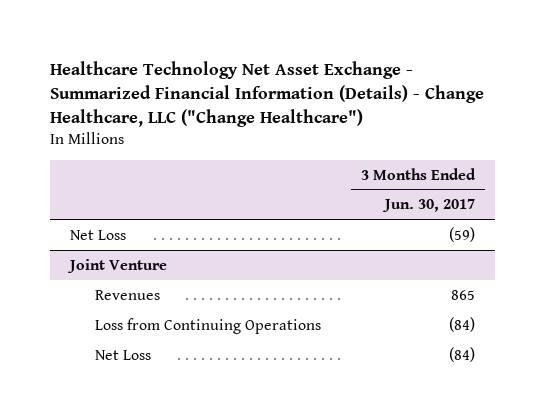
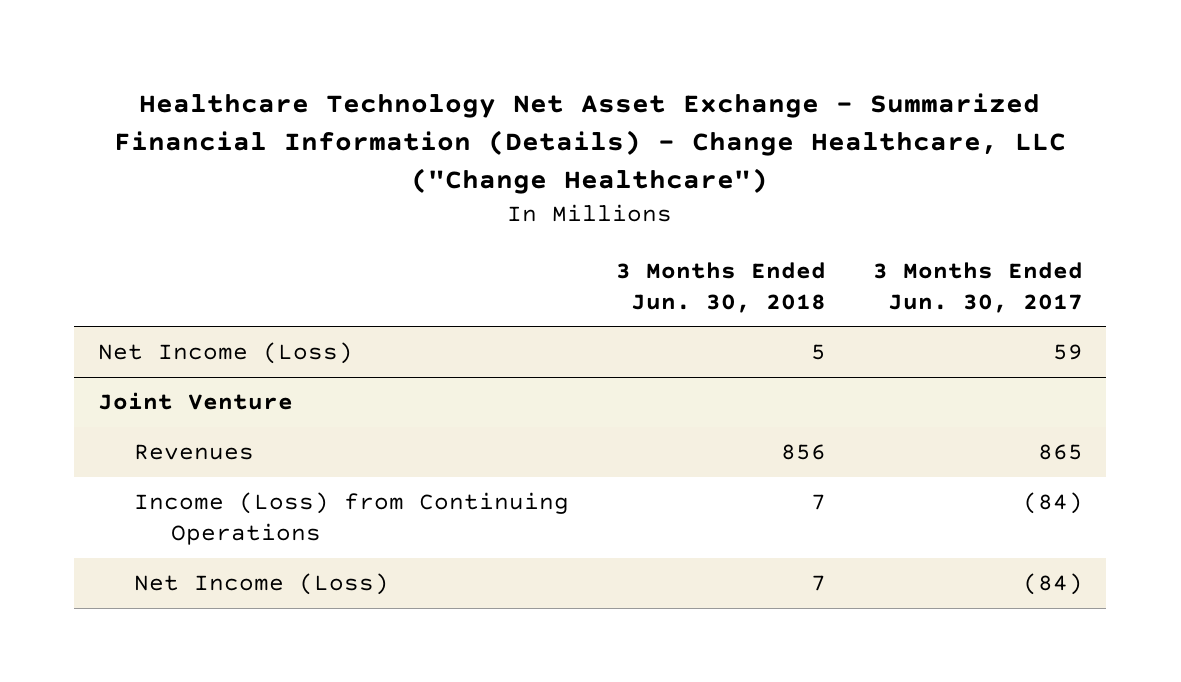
- | 3 Months Ended Jun. 30, 2017
+ | 3 Months Ended Jun. 30, 2018 | 3 Months Ended Jun. 30, 2017
- Net Loss | (59)
+ Net Income (Loss) | 5 | 59
@ Joint Venture
- Loss from Continuing Operations | (84)
- Net Loss | (84)
+ Income (Loss) from Continuing Operations | 7 | (84)
+ Net Income (Loss) | 7 | (84)

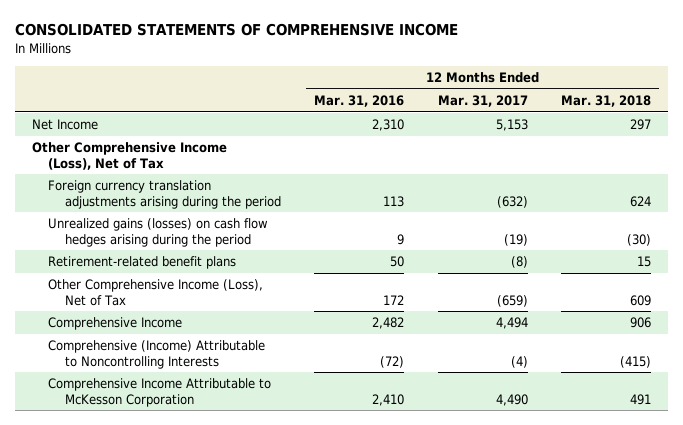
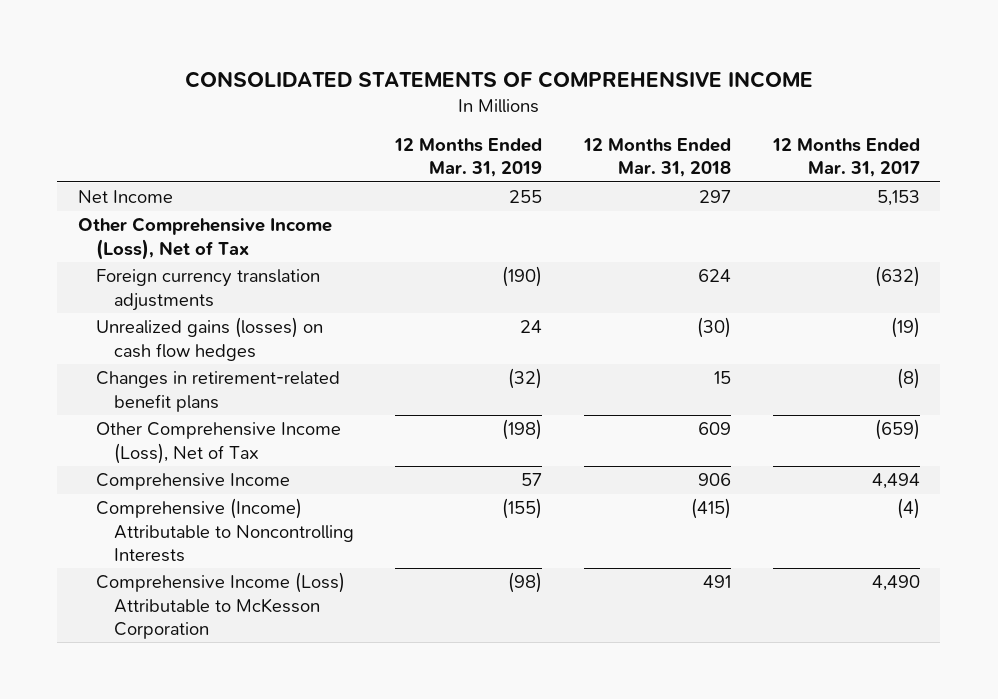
- | 12 Months Ended Mar. 31, 2016 | 12 Months Ended Mar. 31, 2017 | 12 Months Ended Mar. 31, 2018
+ | 12 Months Ended Mar. 31, 2019 | 12 Months Ended Mar. 31, 2018 | 12 Months Ended Mar. 31, 2017
- Foreign currency translation adjustments arising during the period | 113 | (632) | 624
- Unrealized gains (losses) on cash flow hedges arising during the period | 9 | (19) | (30)
- Retirement-related benefit plans | 50 | (8) | 15
+ Foreign currency translation adjustments | (190) | 624 | (632)
+ Unrealized gains (losses) on cash flow hedges | 24 | (30) | (19)
+ Changes in retirement-related benefit plans | (32) | 15 | (8)
- Comprehensive Income Attributable to McKesson Corporation | 2,410 | 4,490 | 491
+ Comprehensive Income (Loss) Attributable to McKesson Corporation | (98) | 491 | 4,490

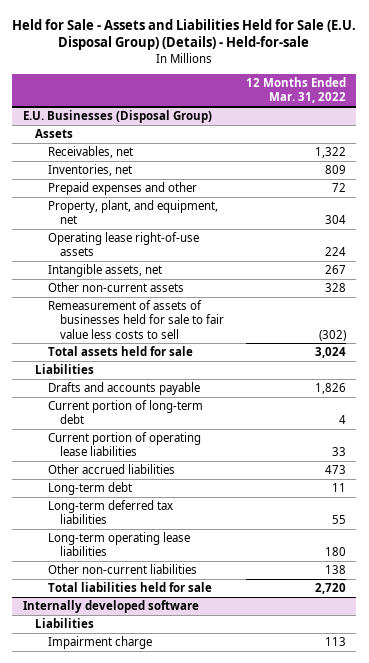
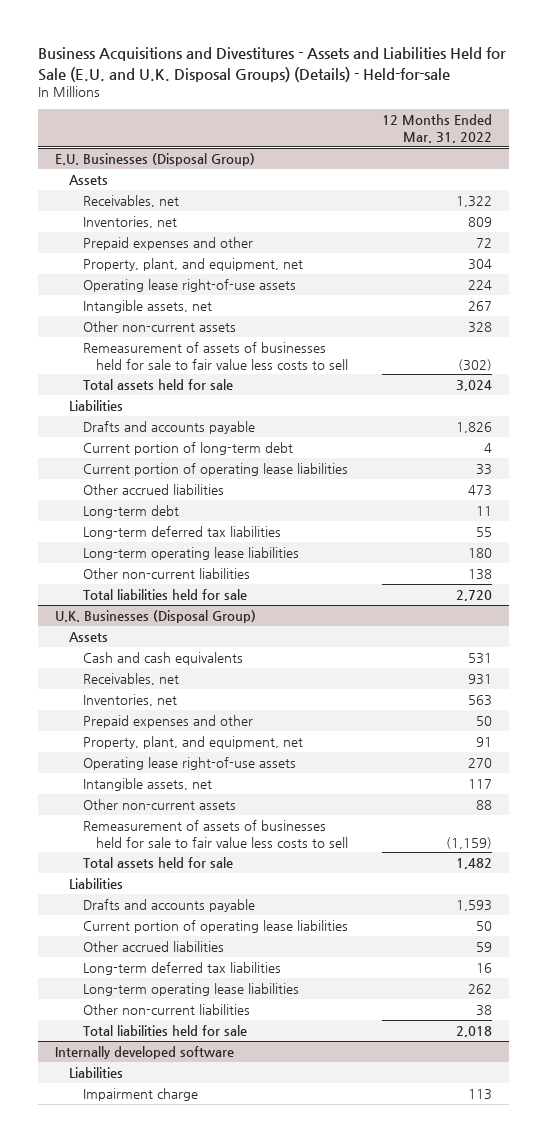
- Held for Sale - Assets and Liabilities Held for Sale (E.U. Disposal Group) (Details) - Held-for-sale
+ Business Acquisitions and Divestitures - Assets and Liabilities Held for Sale (E.U. and U.K. Disposal Groups) (Details) - Held-for-sale
+ U.K. Businesses (Disposal Group)
+ Assets
+ Cash and cash equivalents | 531
+ Receivables, net | 931
+ Inventories, net | 563
+ Prepaid expenses and other | 50
+ Property, plant, and equipment, net | 91
+ Operating lease right-of-use assets | 270
+ Intangible assets, net | 117
+ Other non-current assets | 88
+ Remeasurement of assets of businesses held for sale to fair value less costs to sell | (1,159)
+ Total assets held for sale | 1,482
+ Liabilities
+ Drafts and accounts payable | 1,593
+ Current portion of operating lease liabilities | 50
+ Other accrued liabilities | 59
+ Long-term deferred tax liabilities | 16
+ Long-term operating lease liabilities | 262
+ Other non-current liabilities | 38
+ Total liabilities held for sale | 2,018

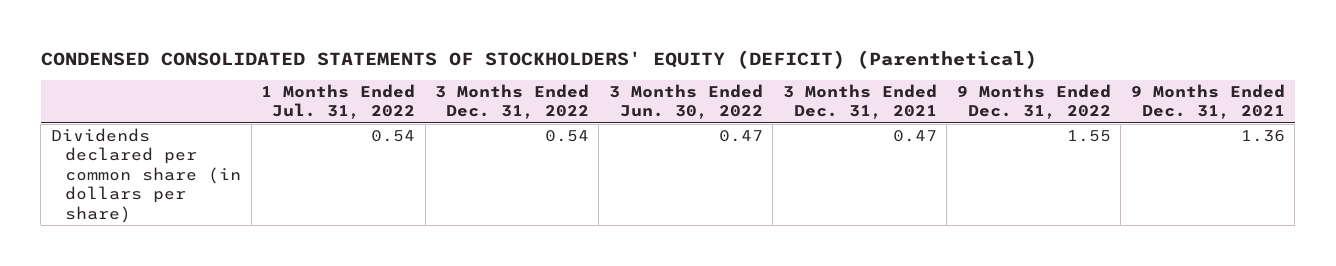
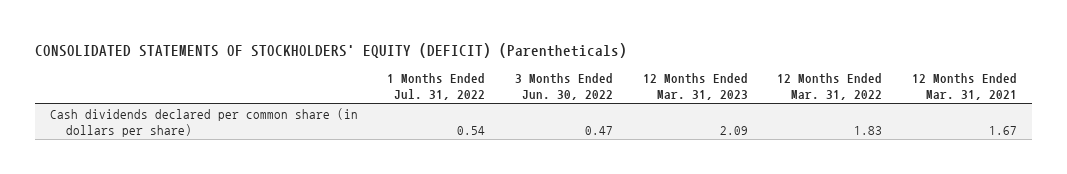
- CONDENSED CONSOLIDATED STATEMENTS OF STOCKHOLDERS' EQUITY (DEFICIT) (Parenthetical)
+ CONSOLIDATED STATEMENTS OF STOCKHOLDERS' EQUITY (DEFICIT) (Parentheticals)
- | 1 Months Ended Jul. 31, 2022 | 3 Months Ended Dec. 31, 2022 | 3 Months Ended Jun. 30, 2022 | 3 Months Ended Dec. 31, 2021 | 9 Months Ended Dec. 31, 2022 | 9 Months Ended Dec. 31, 2021
+ | 1 Months Ended Jul. 31, 2022 | 3 Months Ended Jun. 30, 2022 | 12 Months Ended Mar. 31, 2023 | 12 Months Ended Mar. 31, 2022 | 12 Months Ended Mar. 31, 2021
- Dividends declared per common share (in dollars per share) | 0.54 | 0.54 | 0.47 | 0.47 | 1.55 | 1.36
+ Cash dividends declared per common share (in dollars per share) | 0.54 | 0.47 | 2.09 | 1.83 | 1.67

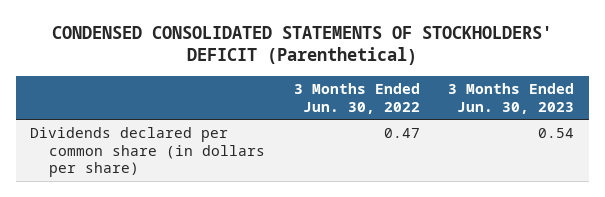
- CONSOLIDATED STATEMENTS OF STOCKHOLDERS' EQUITY (DEFICIT) (Parentheticals)
+ CONDENSED CONSOLIDATED STATEMENTS OF STOCKHOLDERS' DEFICIT (Parenthetical)
- | 1 Months Ended Jul. 31, 2022 | 3 Months Ended Jun. 30, 2022 | 12 Months Ended Mar. 31, 2023 | 12 Months Ended Mar. 31, 2022 | 12 Months Ended Mar. 31, 2021
+ | 3 Months Ended Jun. 30, 2022 | 3 Months Ended Jun. 30, 2023
- Cash dividends declared per common share (in dollars per share) | 0.54 | 0.47 | 2.09 | 1.83 | 1.67
+ Dividends declared per common share (in dollars per share) | 0.47 | 0.54

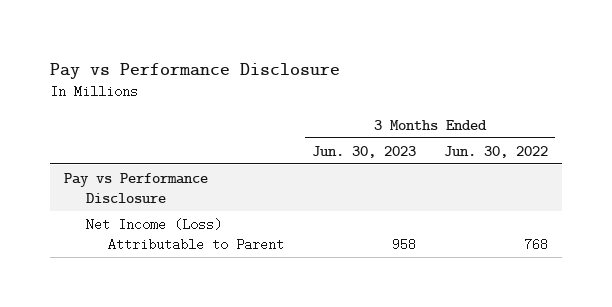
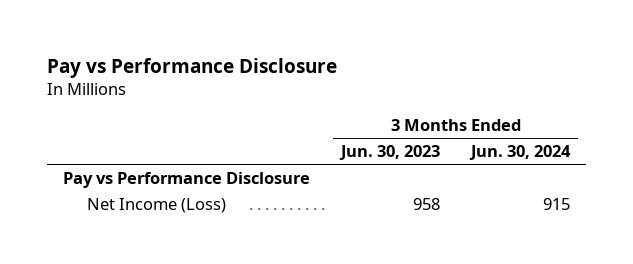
- | 3 Months Ended Jun. 30, 2023 | 3 Months Ended Jun. 30, 2022
+ | 3 Months Ended Jun. 30, 2023 | 3 Months Ended Jun. 30, 2024
- Net Income (Loss) Attributable to Parent | 958 | 768
+ Net Income (Loss) | 958 | 915

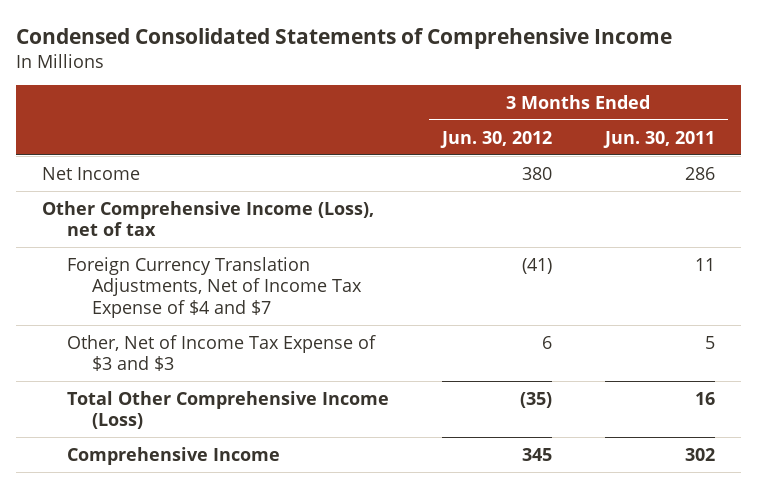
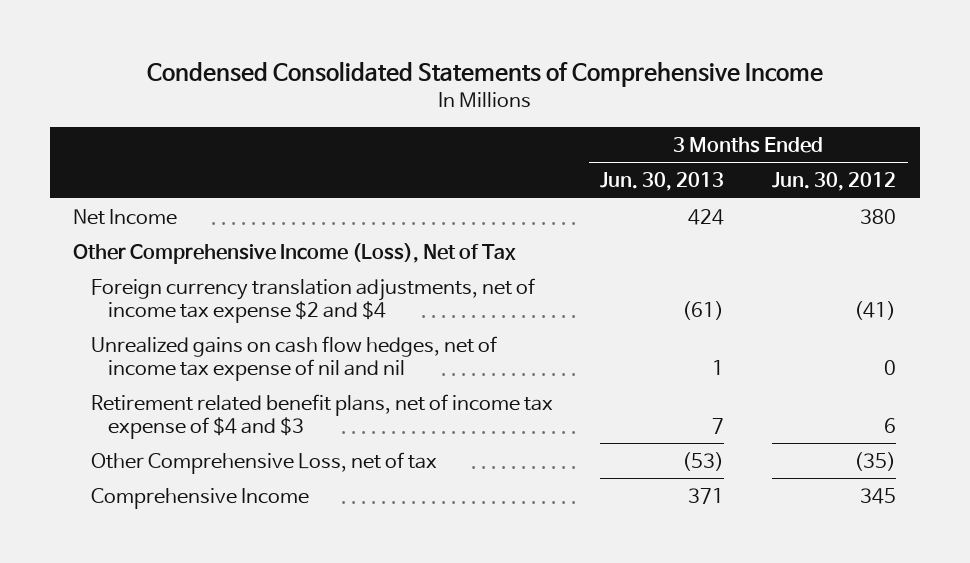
- | 3 Months Ended Jun. 30, 2012 | 3 Months Ended Jun. 30, 2011
+ | 3 Months Ended Jun. 30, 2013 | 3 Months Ended Jun. 30, 2012
- Other Comprehensive Income (Loss), net of tax
- Foreign Currency Translation Adjustments, Net of Income Tax Expense of $4 and $7 | (41) | 11
- Other, Net of Income Tax Expense of $3 and $3 | 6 | 5
- Total Other Comprehensive Income (Loss) | (35) | 16
+ Other Comprehensive Income (Loss), Net of Tax
+ Foreign currency translation adjustments, net of income tax expense $2 and $4 | (61) | (41)
+ Unrealized gains on cash flow hedges, net of income tax expense of nil and nil | 1 | 0
+ Retirement related benefit plans, net of income tax expense of $4 and $3 | 7 | 6
+ Other Comprehensive Loss, net of tax | (53) | (35)

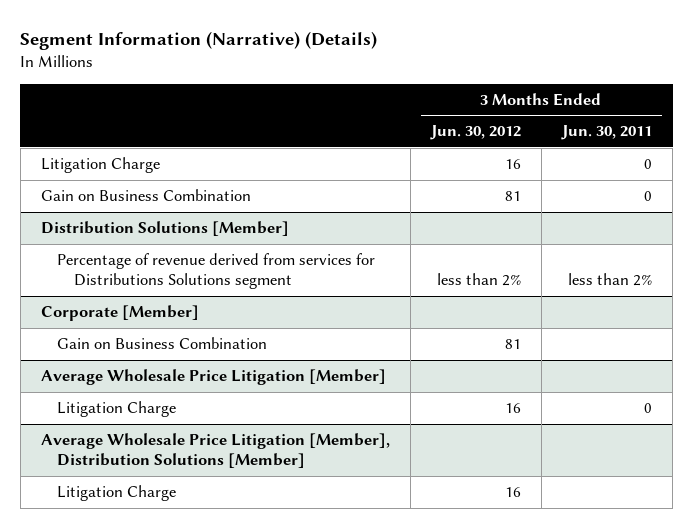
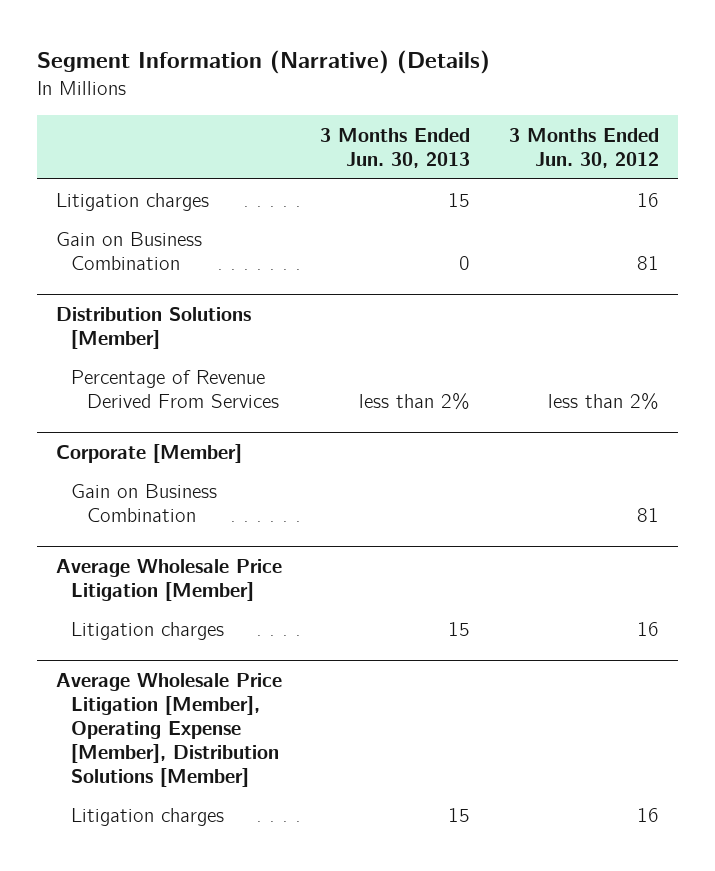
- | 3 Months Ended Jun. 30, 2012 | 3 Months Ended Jun. 30, 2011
+ | 3 Months Ended Jun. 30, 2013 | 3 Months Ended Jun. 30, 2012
- Litigation Charge | 16 | 0
+ Litigation charges | 15 | 16
@ Distribution Solutions [Member]
- Percentage of revenue derived from services for Distributions Solutions segment | less than 2% | less than 2%
+ Percentage of Revenue Derived From Services | less than 2% | less than 2%
@ Average Wholesale Price Litigation [Member]
- Litigation Charge | 16 | 0
- Average Wholesale Price Litigation [Member], Distribution Solutions [Member]
- Litigation Charge | 16 |
@ Average Wholesale Price Litigation [Member]
+ Litigation charges | 15 | 16
+ Average Wholesale Price Litigation [Member], Operating Expense [Member], Distribution Solutions [Member]
+ Litigation charges | 15 | 16

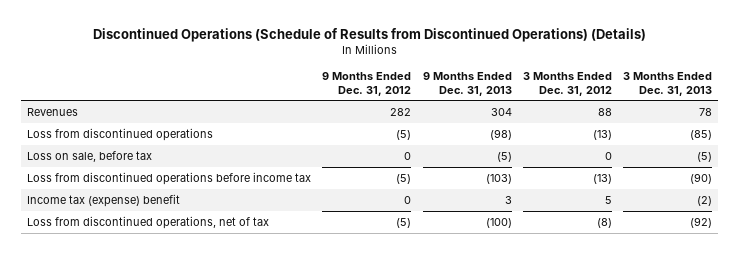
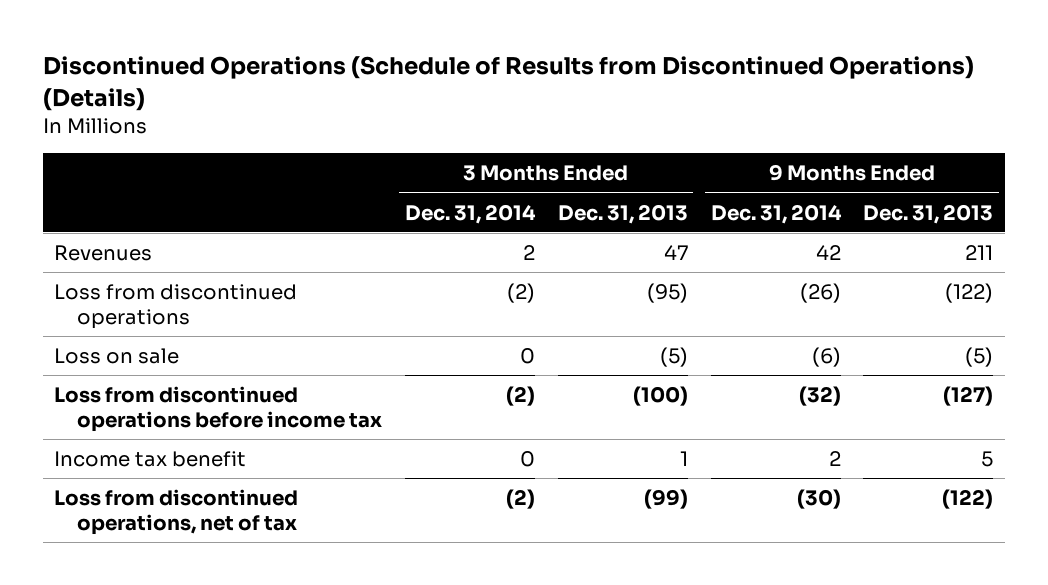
- | 9 Months Ended Dec. 31, 2012 | 9 Months Ended Dec. 31, 2013 | 3 Months Ended Dec. 31, 2012 | 3 Months Ended Dec. 31, 2013
+ | 3 Months Ended Dec. 31, 2014 | 3 Months Ended Dec. 31, 2013 | 9 Months Ended Dec. 31, 2014 | 9 Months Ended Dec. 31, 2013
- Revenues | 282 | 304 | 88 | 78
- Loss from discontinued operations | (5) | (98) | (13) | (85)
- Loss on sale, before tax | 0 | (5) | 0 | (5)
- Loss from discontinued operations before income tax | (5) | (103) | (13) | (90)
- Income tax (expense) benefit | 0 | 3 | 5 | (2)
- Loss from discontinued operations, net of tax | (5) | (100) | (8) | (92)
+ Revenues | 2 | 47 | 42 | 211
+ Loss from discontinued operations | (2) | (95) | (26) | (122)
+ Loss on sale | 0 | (5) | (6) | (5)
+ Loss from discontinued operations before income tax | (2) | (100) | (32) | (127)
+ Income tax benefit | 0 | 1 | 2 | 5
+ Loss from discontinued operations, net of tax | (2) | (99) | (30) | (122)

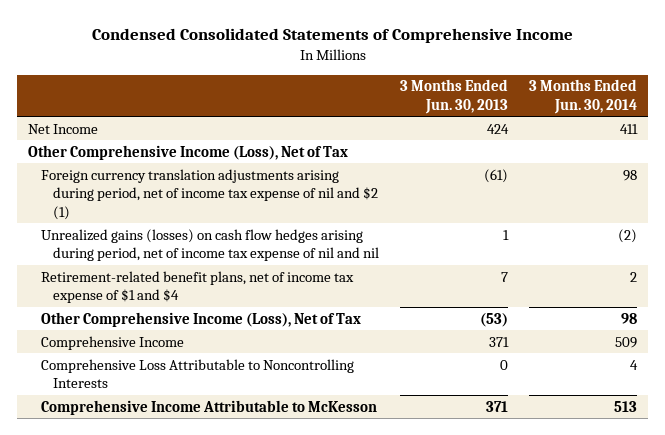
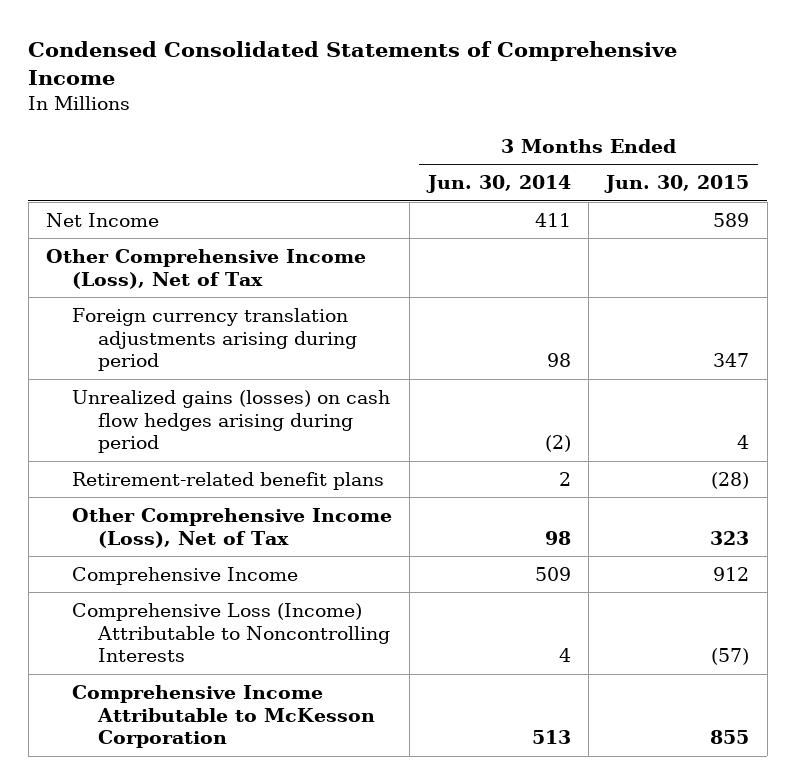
- | 3 Months Ended Jun. 30, 2013 | 3 Months Ended Jun. 30, 2014
+ | 3 Months Ended Jun. 30, 2014 | 3 Months Ended Jun. 30, 2015
- Foreign currency translation adjustments arising during period, net of income tax expense of nil and $2 (1) | (61) | 98
- Unrealized gains (losses) on cash flow hedges arising during period, net of income tax expense of nil and nil | 1 | (2)
- Retirement-related benefit plans, net of income tax expense of $1 and $4 | 7 | 2
+ Foreign currency translation adjustments arising during period | 98 | 347
+ Unrealized gains (losses) on cash flow hedges arising during period | (2) | 4
+ Retirement-related benefit plans | 2 | (28)
- Comprehensive Loss Attributable to Noncontrolling Interests | 0 | 4
- Comprehensive Income Attributable to McKesson | 371 | 513
+ Comprehensive Loss (Income) Attributable to Noncontrolling Interests | 4 | (57)
+ Comprehensive Income Attributable to McKesson Corporation | 513 | 855

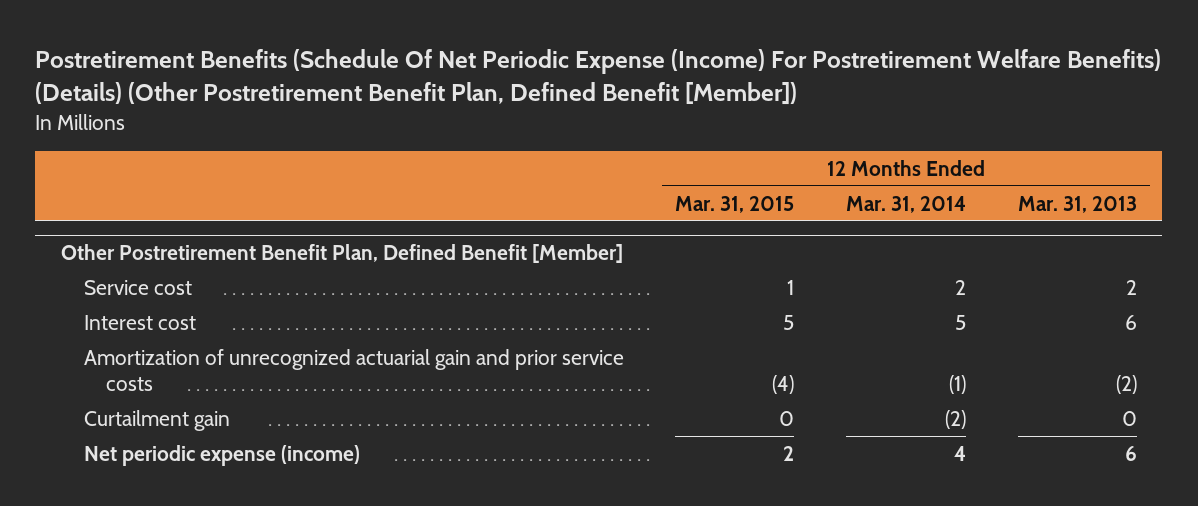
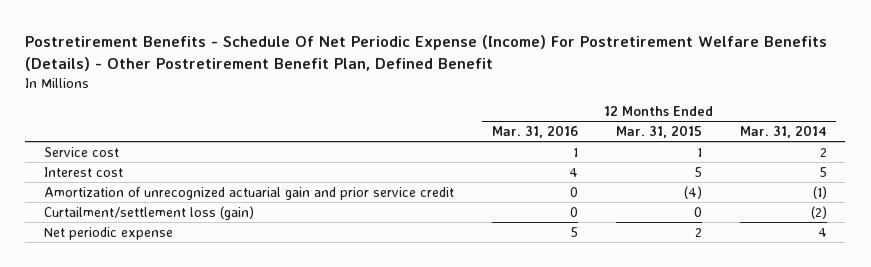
- Postretirement Benefits (Schedule Of Net Periodic Expense (Income) For Postretirement Welfare Benefits) (Details) (Other Postretirement Benefit Plan, Defined Benefit [Member])
+ Postretirement Benefits - Schedule Of Net Periodic Expense (Income) For Postretirement Welfare Benefits (Details) - Other Postretirement Benefit Plan, Defined Benefit
- | 12 Months Ended Mar. 31, 2015 | 12 Months Ended Mar. 31, 2014 | 12 Months Ended Mar. 31, 2013
+ | 12 Months Ended Mar. 31, 2016 | 12 Months Ended Mar. 31, 2015 | 12 Months Ended Mar. 31, 2014
- Other Postretirement Benefit Plan, Defined Benefit [Member]
- Amortization of unrecognized actuarial gain and prior service costs | (4) | (1) | (2)
- Curtailment gain | 0 | (2) | 0
- Net periodic expense (income) | 2 | 4 | 6
+ Amortization of unrecognized actuarial gain and prior service credit | 0 | (4) | (1)
+ Curtailment/settlement loss (gain) | 0 | 0 | (2)
+ Net periodic expense | 5 | 2 | 4

